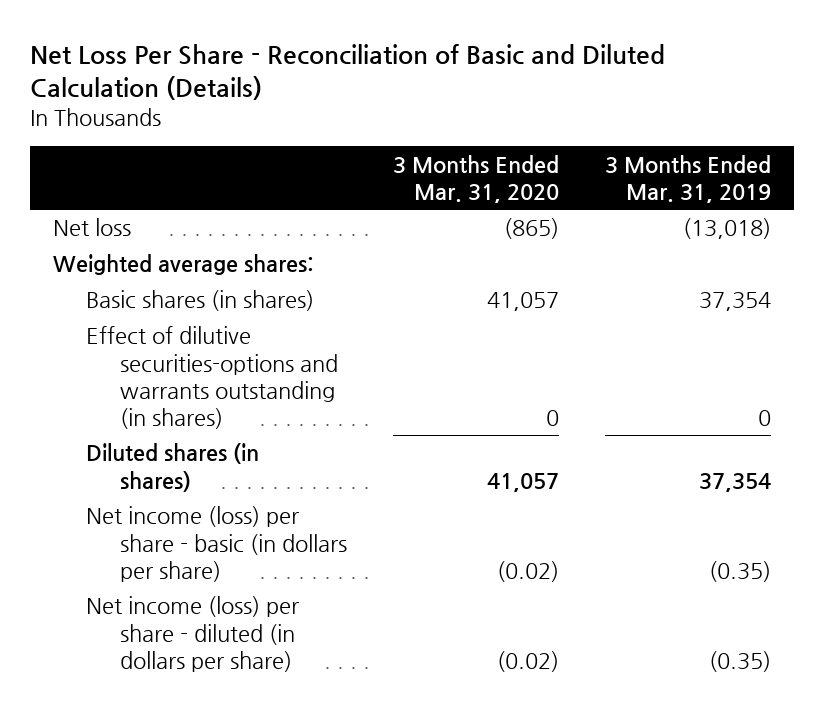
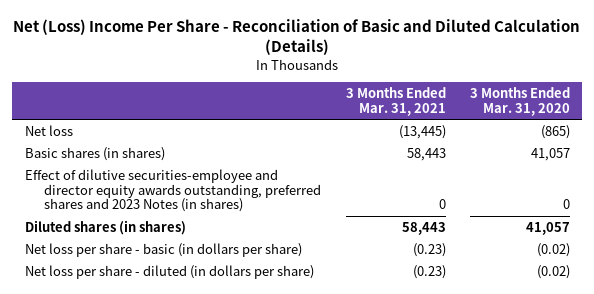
- Net Loss Per Share - Reconciliation of Basic and Diluted Calculation (Details)
+ Net (Loss) Income Per Share - Reconciliation of Basic and Diluted Calculation (Details)
- | 3 Months Ended Mar. 31, 2020 | 3 Months Ended Mar. 31, 2019
+ | 3 Months Ended Mar. 31, 2021 | 3 Months Ended Mar. 31, 2020
- Weighted average shares:
- Effect of dilutive securities-options and warrants outstanding (in shares) | 0 | 0
+ Effect of dilutive securities-employee and director equity awards outstanding, preferred shares and 2023 Notes (in shares) | 0 | 0
- Net income (loss) per share - basic (in dollars per share) | (0.02) | (0.35)
- Net income (loss) per share - diluted (in dollars per share) | (0.02) | (0.35)
+ Net loss per share - basic (in dollars per share) | (0.23) | (0.02)
+ Net loss per share - diluted (in dollars per share) | (0.23) | (0.02)

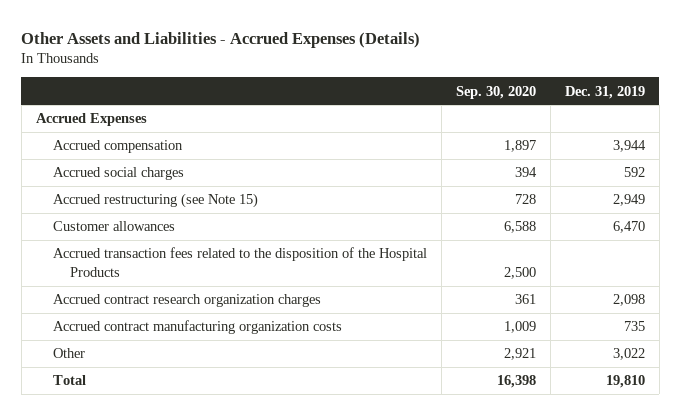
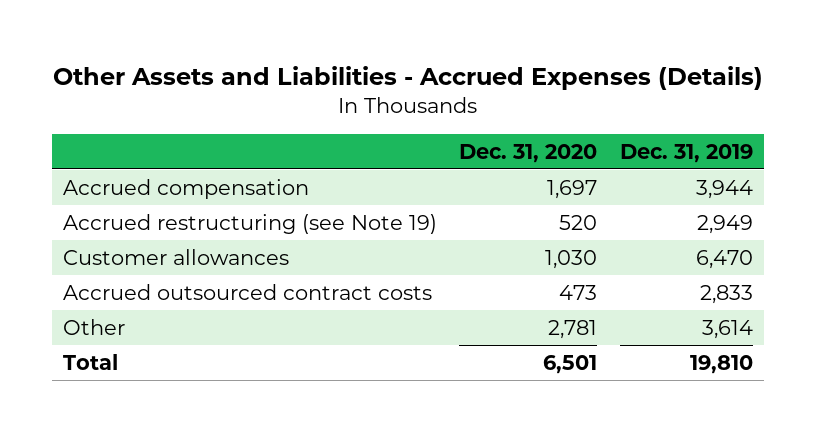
- | Sep. 30, 2020 | Dec. 31, 2019
+ | Dec. 31, 2020 | Dec. 31, 2019
- Accrued Expenses
- Accrued social charges | 394 | 592
- Accrued restructuring (see Note 15) | 728 | 2,949
+ Accrued restructuring (see Note 19) | 520 | 2,949
- Accrued transaction fees related to the disposition of the Hospital Products | 2,500 |
- Accrued contract research organization charges | 361 | 2,098
- Accrued contract manufacturing organization costs | 1,009 | 735
- Other | 2,921 | 3,022
+ Accrued outsourced contract costs | 473 | 2,833
+ Other | 2,781 | 3,614

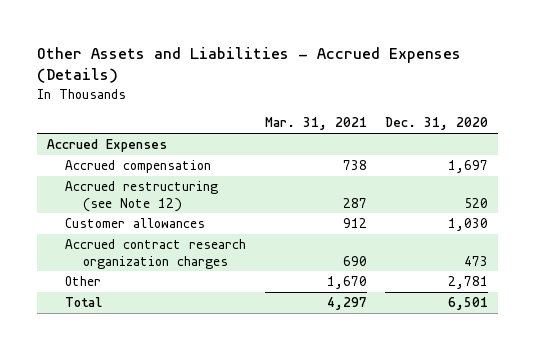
- | Dec. 31, 2020 | Dec. 31, 2019
+ | Mar. 31, 2021 | Dec. 31, 2020
+ Accrued Expenses
- Accrued restructuring (see Note 19) | 520 | 2,949
+ Accrued restructuring (see Note 12) | 287 | 520
- Accrued outsourced contract costs | 473 | 2,833
+ Accrued contract research organization charges | 690 | 473

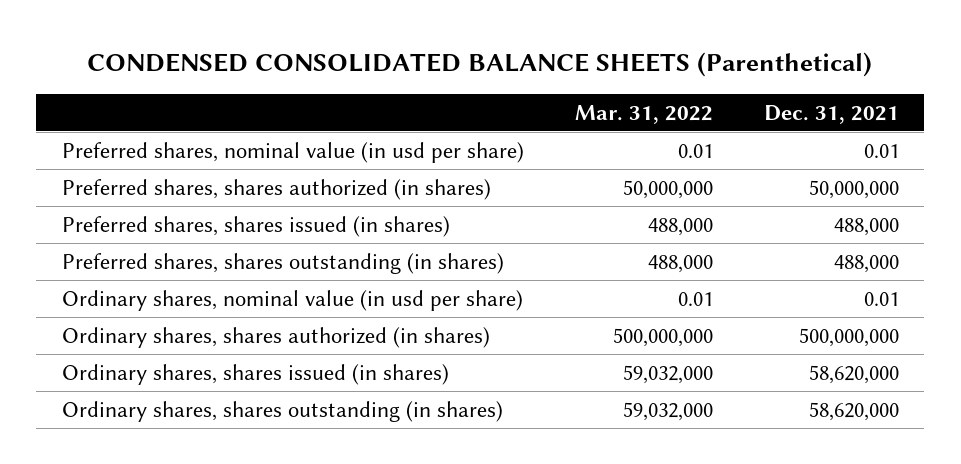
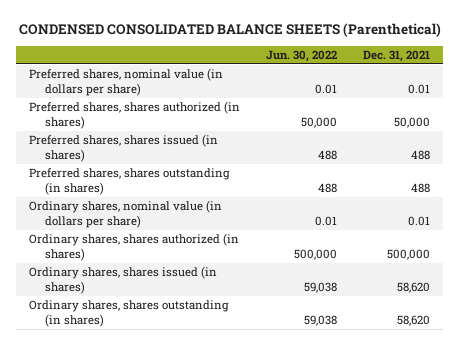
- | Mar. 31, 2022 | Dec. 31, 2021
+ | Jun. 30, 2022 | Dec. 31, 2021
- Preferred shares, nominal value (in usd per share) | 0.01 | 0.01
- Preferred shares, shares authorized (in shares) | 50,000,000 | 50,000,000
- Preferred shares, shares issued (in shares) | 488,000 | 488,000
- Preferred shares, shares outstanding (in shares) | 488,000 | 488,000
- Ordinary shares, nominal value (in usd per share) | 0.01 | 0.01
- Ordinary shares, shares authorized (in shares) | 500,000,000 | 500,000,000
- Ordinary shares, shares issued (in shares) | 59,032,000 | 58,620,000
- Ordinary shares, shares outstanding (in shares) | 59,032,000 | 58,620,000
+ Preferred shares, nominal value (in dollars per share) | 0.01 | 0.01
+ Preferred shares, shares authorized (in shares) | 50,000 | 50,000
+ Preferred shares, shares issued (in shares) | 488 | 488
+ Preferred shares, shares outstanding (in shares) | 488 | 488
+ Ordinary shares, nominal value (in dollars per share) | 0.01 | 0.01
+ Ordinary shares, shares authorized (in shares) | 500,000 | 500,000
+ Ordinary shares, shares issued (in shares) | 59,038 | 58,620
+ Ordinary shares, shares outstanding (in shares) | 59,038 | 58,620

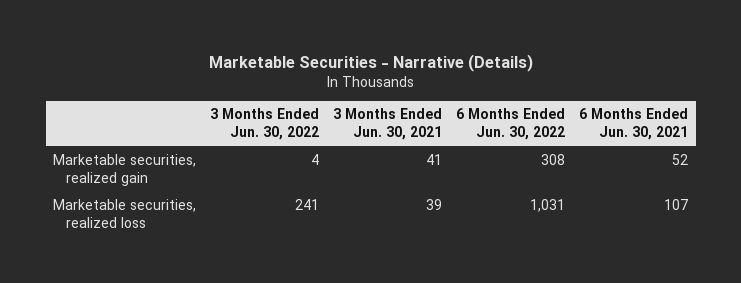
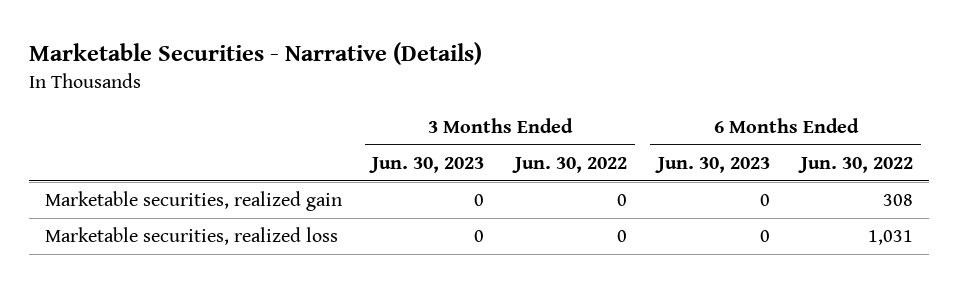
- | 3 Months Ended Jun. 30, 2022 | 3 Months Ended Jun. 30, 2021 | 6 Months Ended Jun. 30, 2022 | 6 Months Ended Jun. 30, 2021
+ | 3 Months Ended Jun. 30, 2023 | 3 Months Ended Jun. 30, 2022 | 6 Months Ended Jun. 30, 2023 | 6 Months Ended Jun. 30, 2022
- Marketable securities, realized gain | 4 | 41 | 308 | 52
- Marketable securities, realized loss | 241 | 39 | 1,031 | 107
+ Marketable securities, realized gain | 0 | 0 | 0 | 308
+ Marketable securities, realized loss | 0 | 0 | 0 | 1,031

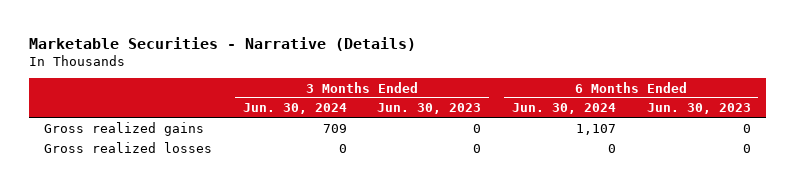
- | 3 Months Ended Jun. 30, 2023 | 3 Months Ended Jun. 30, 2022 | 6 Months Ended Jun. 30, 2023 | 6 Months Ended Jun. 30, 2022
+ | 3 Months Ended Jun. 30, 2024 | 3 Months Ended Jun. 30, 2023 | 6 Months Ended Jun. 30, 2024 | 6 Months Ended Jun. 30, 2023
- Marketable securities, realized gain | 0 | 0 | 0 | 308
- Marketable securities, realized loss | 0 | 0 | 0 | 1,031
+ Gross realized gains | 709 | 0 | 1,107 | 0
+ Gross realized losses | 0 | 0 | 0 | 0

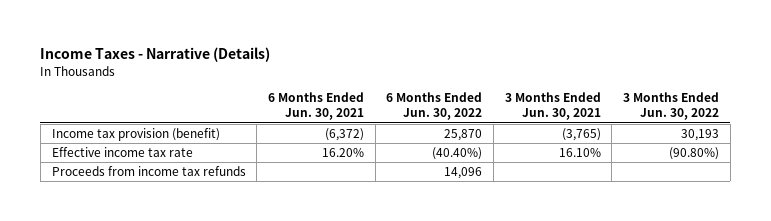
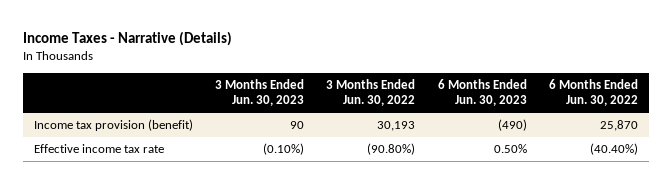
- | 6 Months Ended Jun. 30, 2021 | 6 Months Ended Jun. 30, 2022 | 3 Months Ended Jun. 30, 2021 | 3 Months Ended Jun. 30, 2022
+ | 3 Months Ended Jun. 30, 2023 | 3 Months Ended Jun. 30, 2022 | 6 Months Ended Jun. 30, 2023 | 6 Months Ended Jun. 30, 2022
- Proceeds from income tax refunds | | 14,096 | |

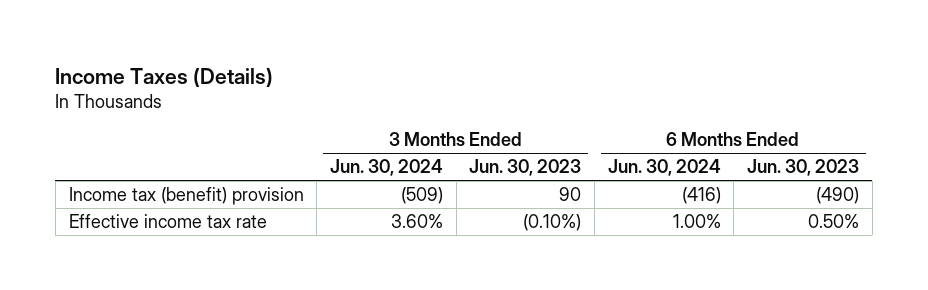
- Income Taxes - Narrative (Details)
+ Income Taxes (Details)
- | 3 Months Ended Jun. 30, 2023 | 3 Months Ended Jun. 30, 2022 | 6 Months Ended Jun. 30, 2023 | 6 Months Ended Jun. 30, 2022
+ | 3 Months Ended Jun. 30, 2024 | 3 Months Ended Jun. 30, 2023 | 6 Months Ended Jun. 30, 2024 | 6 Months Ended Jun. 30, 2023
- Income tax provision (benefit) | 90 | 30,193 | (490) | 25,870
+ Income tax (benefit) provision | (509) | 90 | (416) | (490)

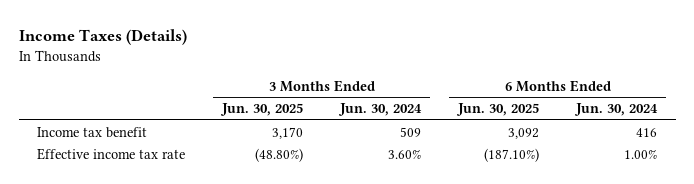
- | 3 Months Ended Jun. 30, 2024 | 3 Months Ended Jun. 30, 2023 | 6 Months Ended Jun. 30, 2024 | 6 Months Ended Jun. 30, 2023
+ | 3 Months Ended Jun. 30, 2025 | 3 Months Ended Jun. 30, 2024 | 6 Months Ended Jun. 30, 2025 | 6 Months Ended Jun. 30, 2024
- Income tax (benefit) provision | (509) | 90 | (416) | (490)
+ Income tax benefit | 3,170 | 509 | 3,092 | 416

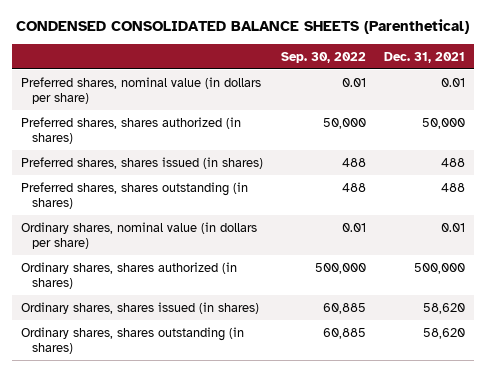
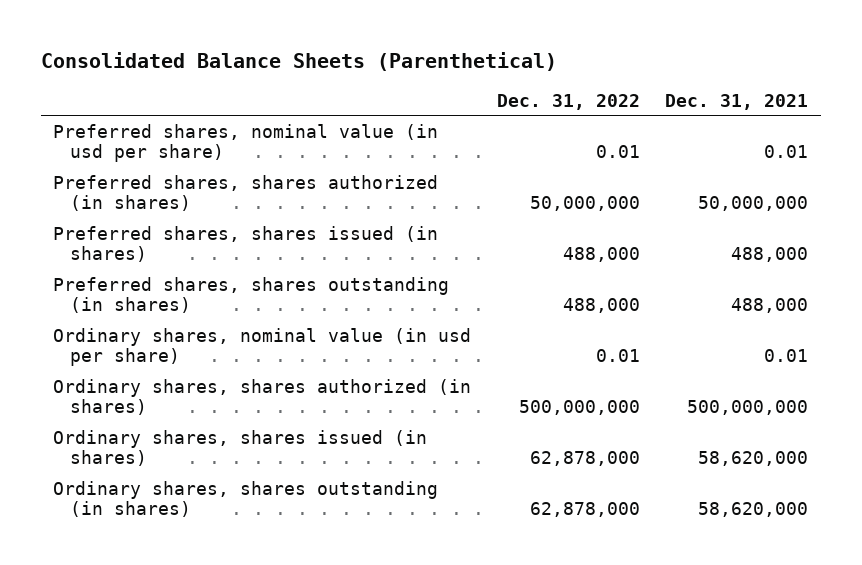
- CONDENSED CONSOLIDATED BALANCE SHEETS (Parenthetical)
+ Consolidated Balance Sheets (Parenthetical)
- | Sep. 30, 2022 | Dec. 31, 2021
+ | Dec. 31, 2022 | Dec. 31, 2021
- Preferred shares, nominal value (in dollars per share) | 0.01 | 0.01
- Preferred shares, shares authorized (in shares) | 50,000 | 50,000
- Preferred shares, shares issued (in shares) | 488 | 488
- Preferred shares, shares outstanding (in shares) | 488 | 488
- Ordinary shares, nominal value (in dollars per share) | 0.01 | 0.01
- Ordinary shares, shares authorized (in shares) | 500,000 | 500,000
- Ordinary shares, shares issued (in shares) | 60,885 | 58,620
- Ordinary shares, shares outstanding (in shares) | 60,885 | 58,620
+ Preferred shares, nominal value (in usd per share) | 0.01 | 0.01
+ Preferred shares, shares authorized (in shares) | 50,000,000 | 50,000,000
+ Preferred shares, shares issued (in shares) | 488,000 | 488,000
+ Preferred shares, shares outstanding (in shares) | 488,000 | 488,000
+ Ordinary shares, nominal value (in usd per share) | 0.01 | 0.01
+ Ordinary shares, shares authorized (in shares) | 500,000,000 | 500,000,000
+ Ordinary shares, shares issued (in shares) | 62,878,000 | 58,620,000
+ Ordinary shares, shares outstanding (in shares) | 62,878,000 | 58,620,000

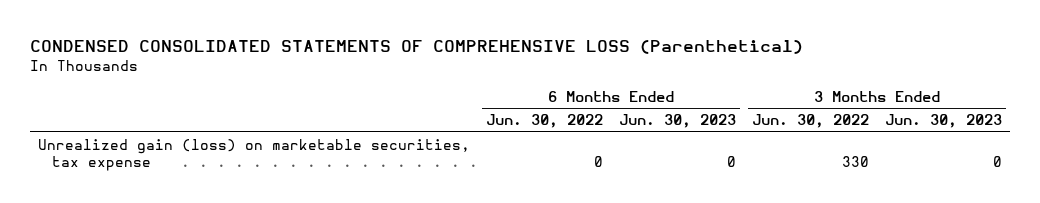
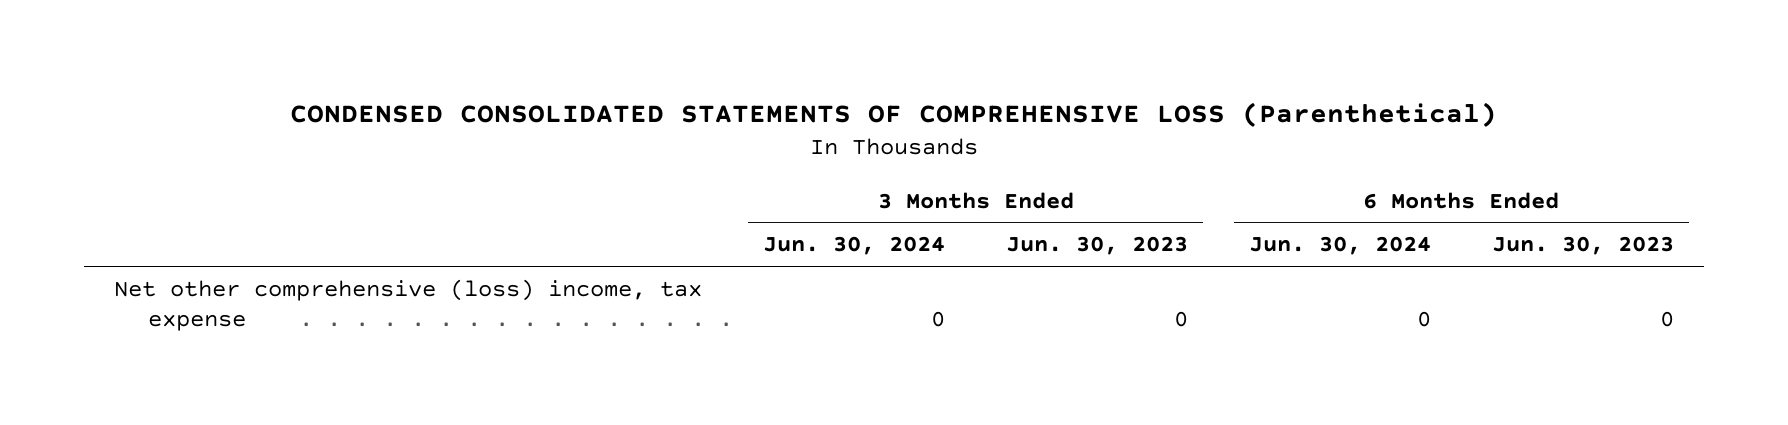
- | 6 Months Ended Jun. 30, 2022 | 6 Months Ended Jun. 30, 2023 | 3 Months Ended Jun. 30, 2022 | 3 Months Ended Jun. 30, 2023
+ | 3 Months Ended Jun. 30, 2024 | 3 Months Ended Jun. 30, 2023 | 6 Months Ended Jun. 30, 2024 | 6 Months Ended Jun. 30, 2023
- Unrealized gain (loss) on marketable securities, tax expense | 0 | 0 | 330 | 0
+ Net other comprehensive (loss) income, tax expense | 0 | 0 | 0 | 0

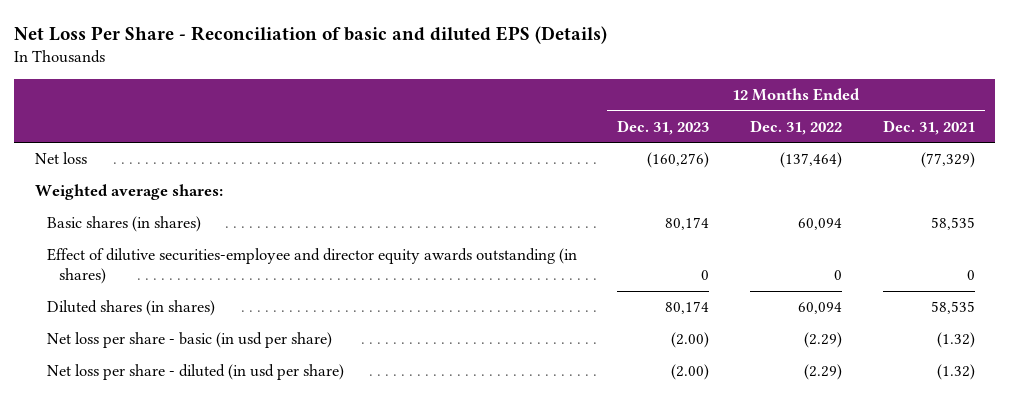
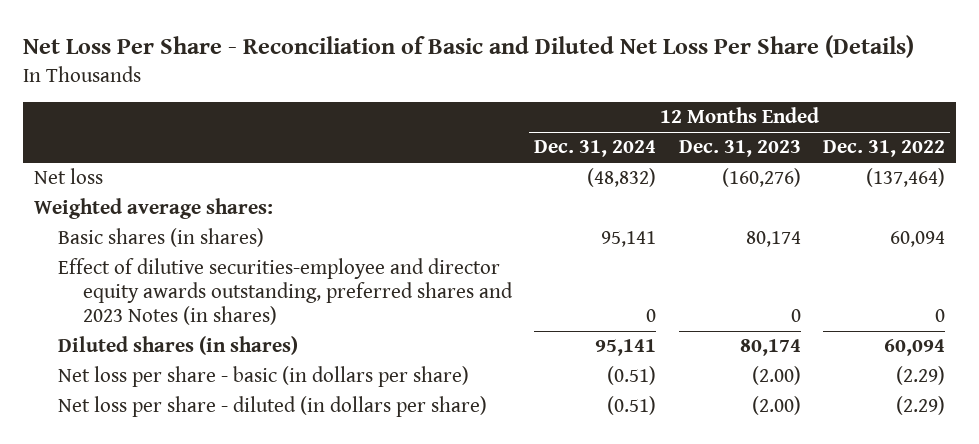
- Net Loss Per Share - Reconciliation of basic and diluted EPS (Details)
+ Net Loss Per Share - Reconciliation of Basic and Diluted Net Loss Per Share (Details)
- | 12 Months Ended Dec. 31, 2023 | 12 Months Ended Dec. 31, 2022 | 12 Months Ended Dec. 31, 2021
+ | 12 Months Ended Dec. 31, 2024 | 12 Months Ended Dec. 31, 2023 | 12 Months Ended Dec. 31, 2022
- Effect of dilutive securities-employee and director equity awards outstanding (in shares) | 0 | 0 | 0
+ Effect of dilutive securities-employee and director equity awards outstanding, preferred shares and 2023 Notes (in shares) | 0 | 0 | 0
- Net loss per share - basic (in usd per share) | (2.00) | (2.29) | (1.32)
- Net loss per share - diluted (in usd per share) | (2.00) | (2.29) | (1.32)
+ Net loss per share - basic (in dollars per share) | (0.51) | (2.00) | (2.29)
+ Net loss per share - diluted (in dollars per share) | (0.51) | (2.00) | (2.29)

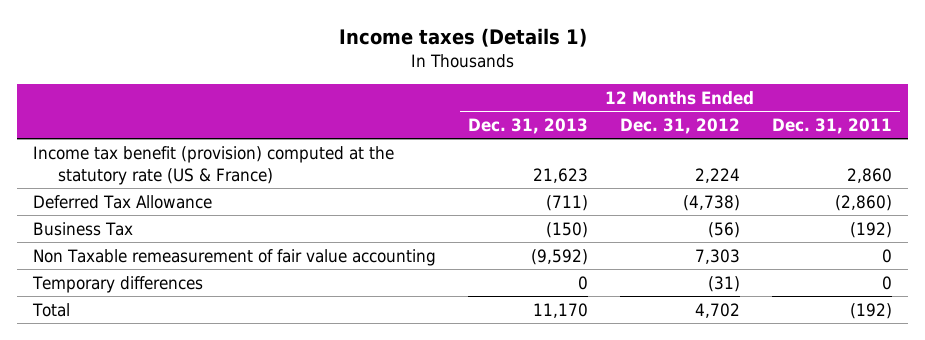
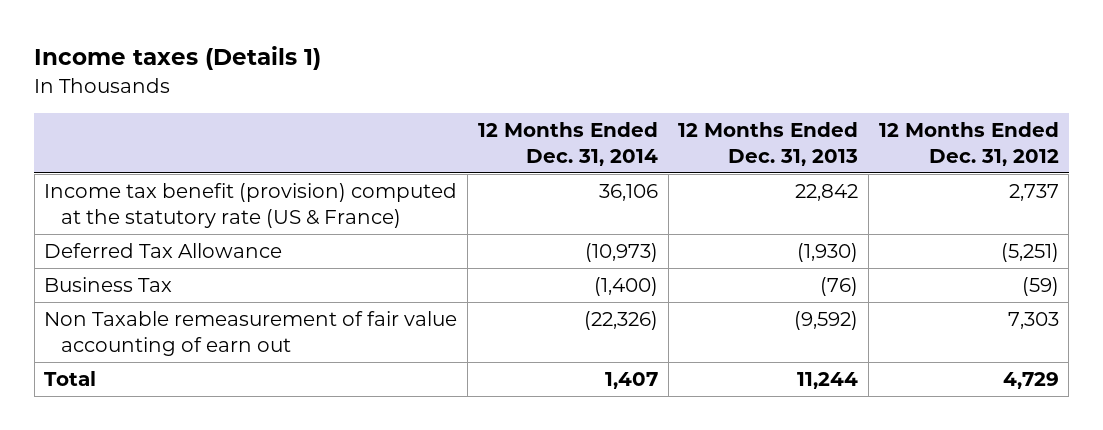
- | 12 Months Ended Dec. 31, 2013 | 12 Months Ended Dec. 31, 2012 | 12 Months Ended Dec. 31, 2011
+ | 12 Months Ended Dec. 31, 2014 | 12 Months Ended Dec. 31, 2013 | 12 Months Ended Dec. 31, 2012
- Income tax benefit (provision) computed at the statutory rate (US & France) | 21,623 | 2,224 | 2,860
- Deferred Tax Allowance | (711) | (4,738) | (2,860)
- Business Tax | (150) | (56) | (192)
- Non Taxable remeasurement of fair value accounting | (9,592) | 7,303 | 0
- Temporary differences | 0 | (31) | 0
- Total | 11,170 | 4,702 | (192)
+ Income tax benefit (provision) computed at the statutory rate (US & France) | 36,106 | 22,842 | 2,737
+ Deferred Tax Allowance | (10,973) | (1,930) | (5,251)
+ Business Tax | (1,400) | (76) | (59)
+ Non Taxable remeasurement of fair value accounting of earn out | (22,326) | (9,592) | 7,303
+ Total | 1,407 | 11,244 | 4,729

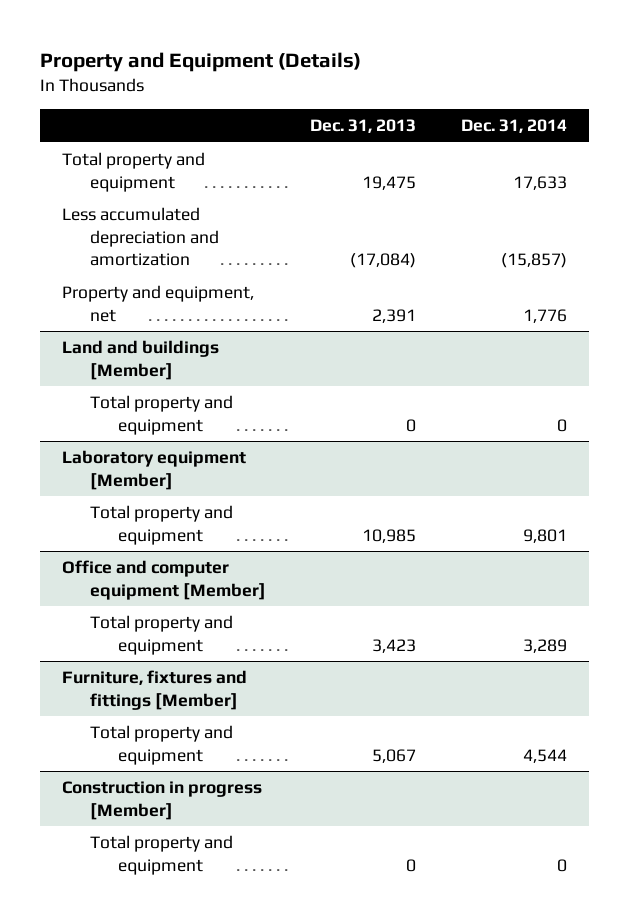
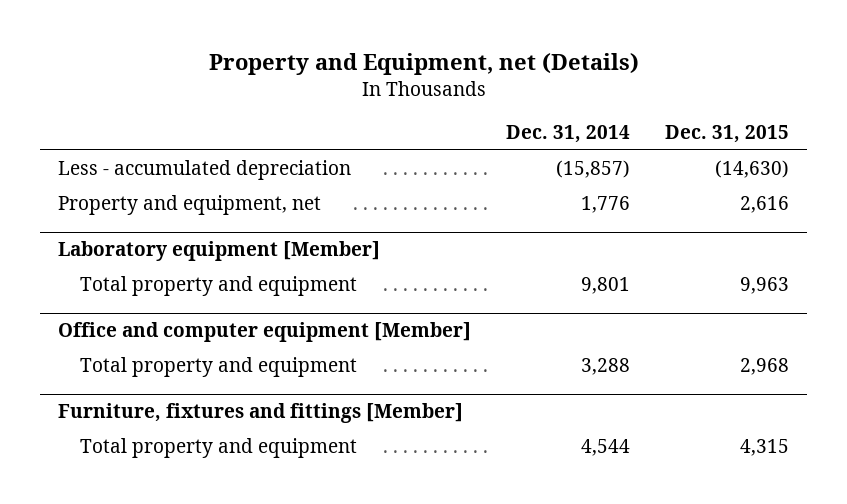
- Property and Equipment (Details)
+ Property and Equipment, net (Details)
- | Dec. 31, 2013 | Dec. 31, 2014
+ | Dec. 31, 2014 | Dec. 31, 2015
- Total property and equipment | 19,475 | 17,633
- Less accumulated depreciation and amortization | (17,084) | (15,857)
+ Less - accumulated depreciation | (15,857) | (14,630)
- Land and buildings [Member]
- Total property and equipment | 0 | 0
@ Office and computer equipment [Member]
- Total property and equipment | 3,423 | 3,289
+ Total property and equipment | 3,288 | 2,968
- Construction in progress [Member]
- Total property and equipment | 0 | 0

